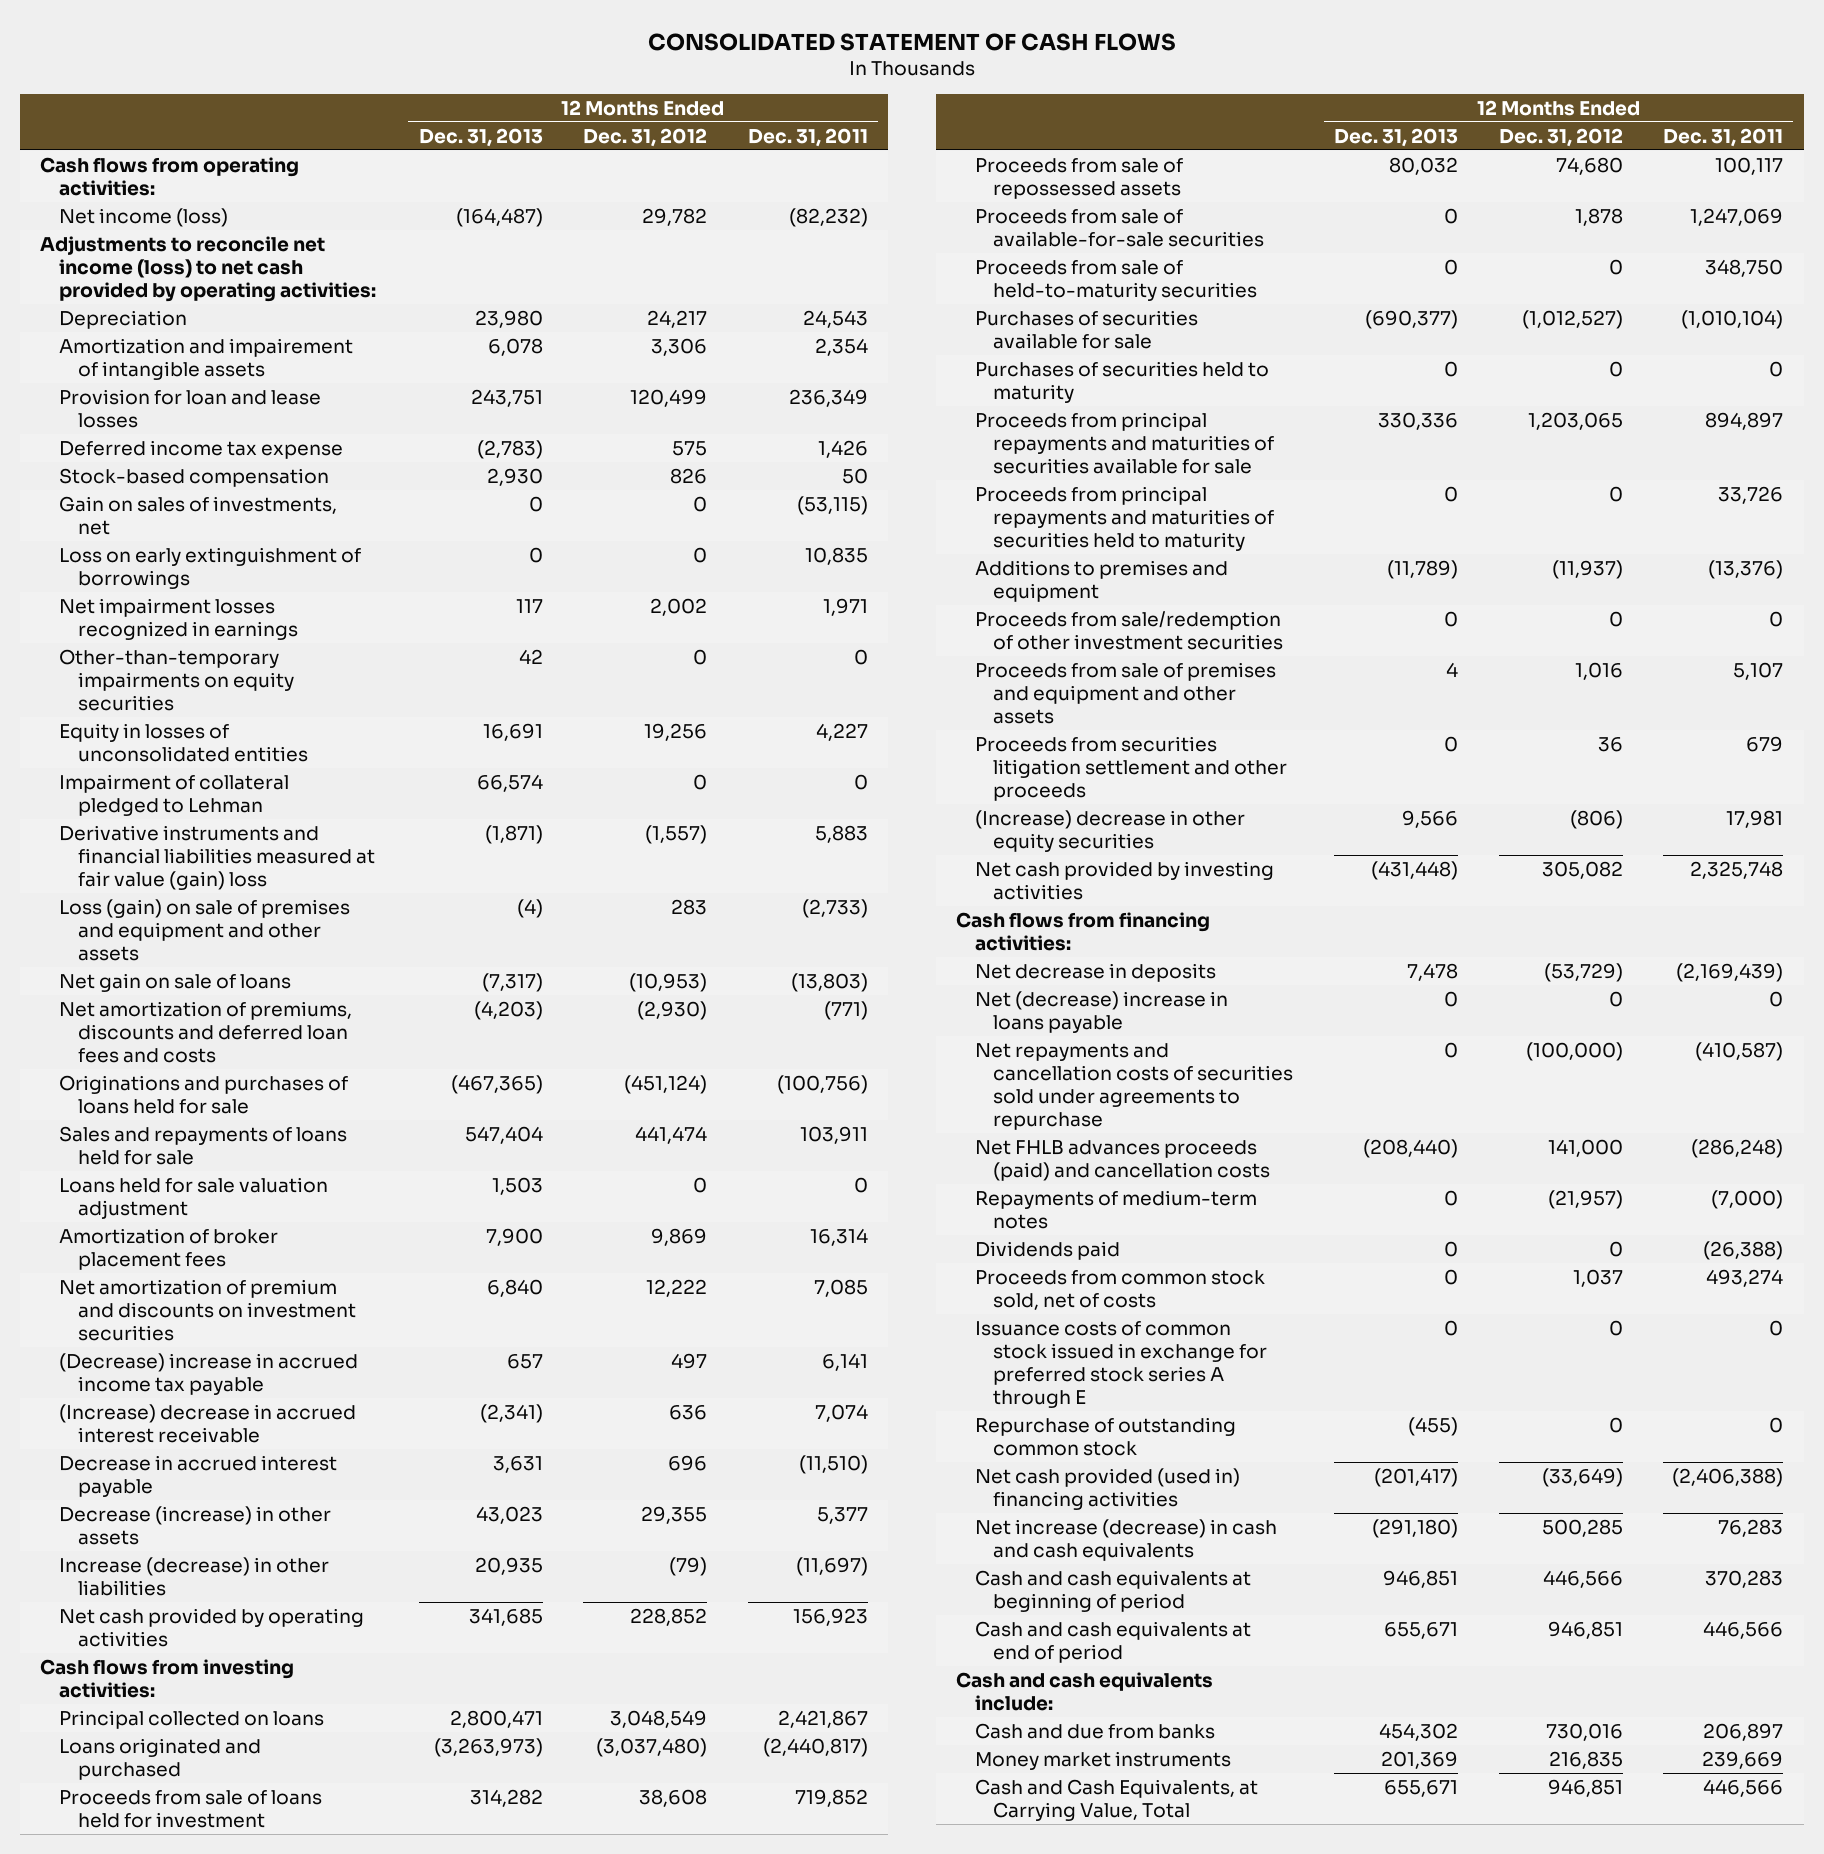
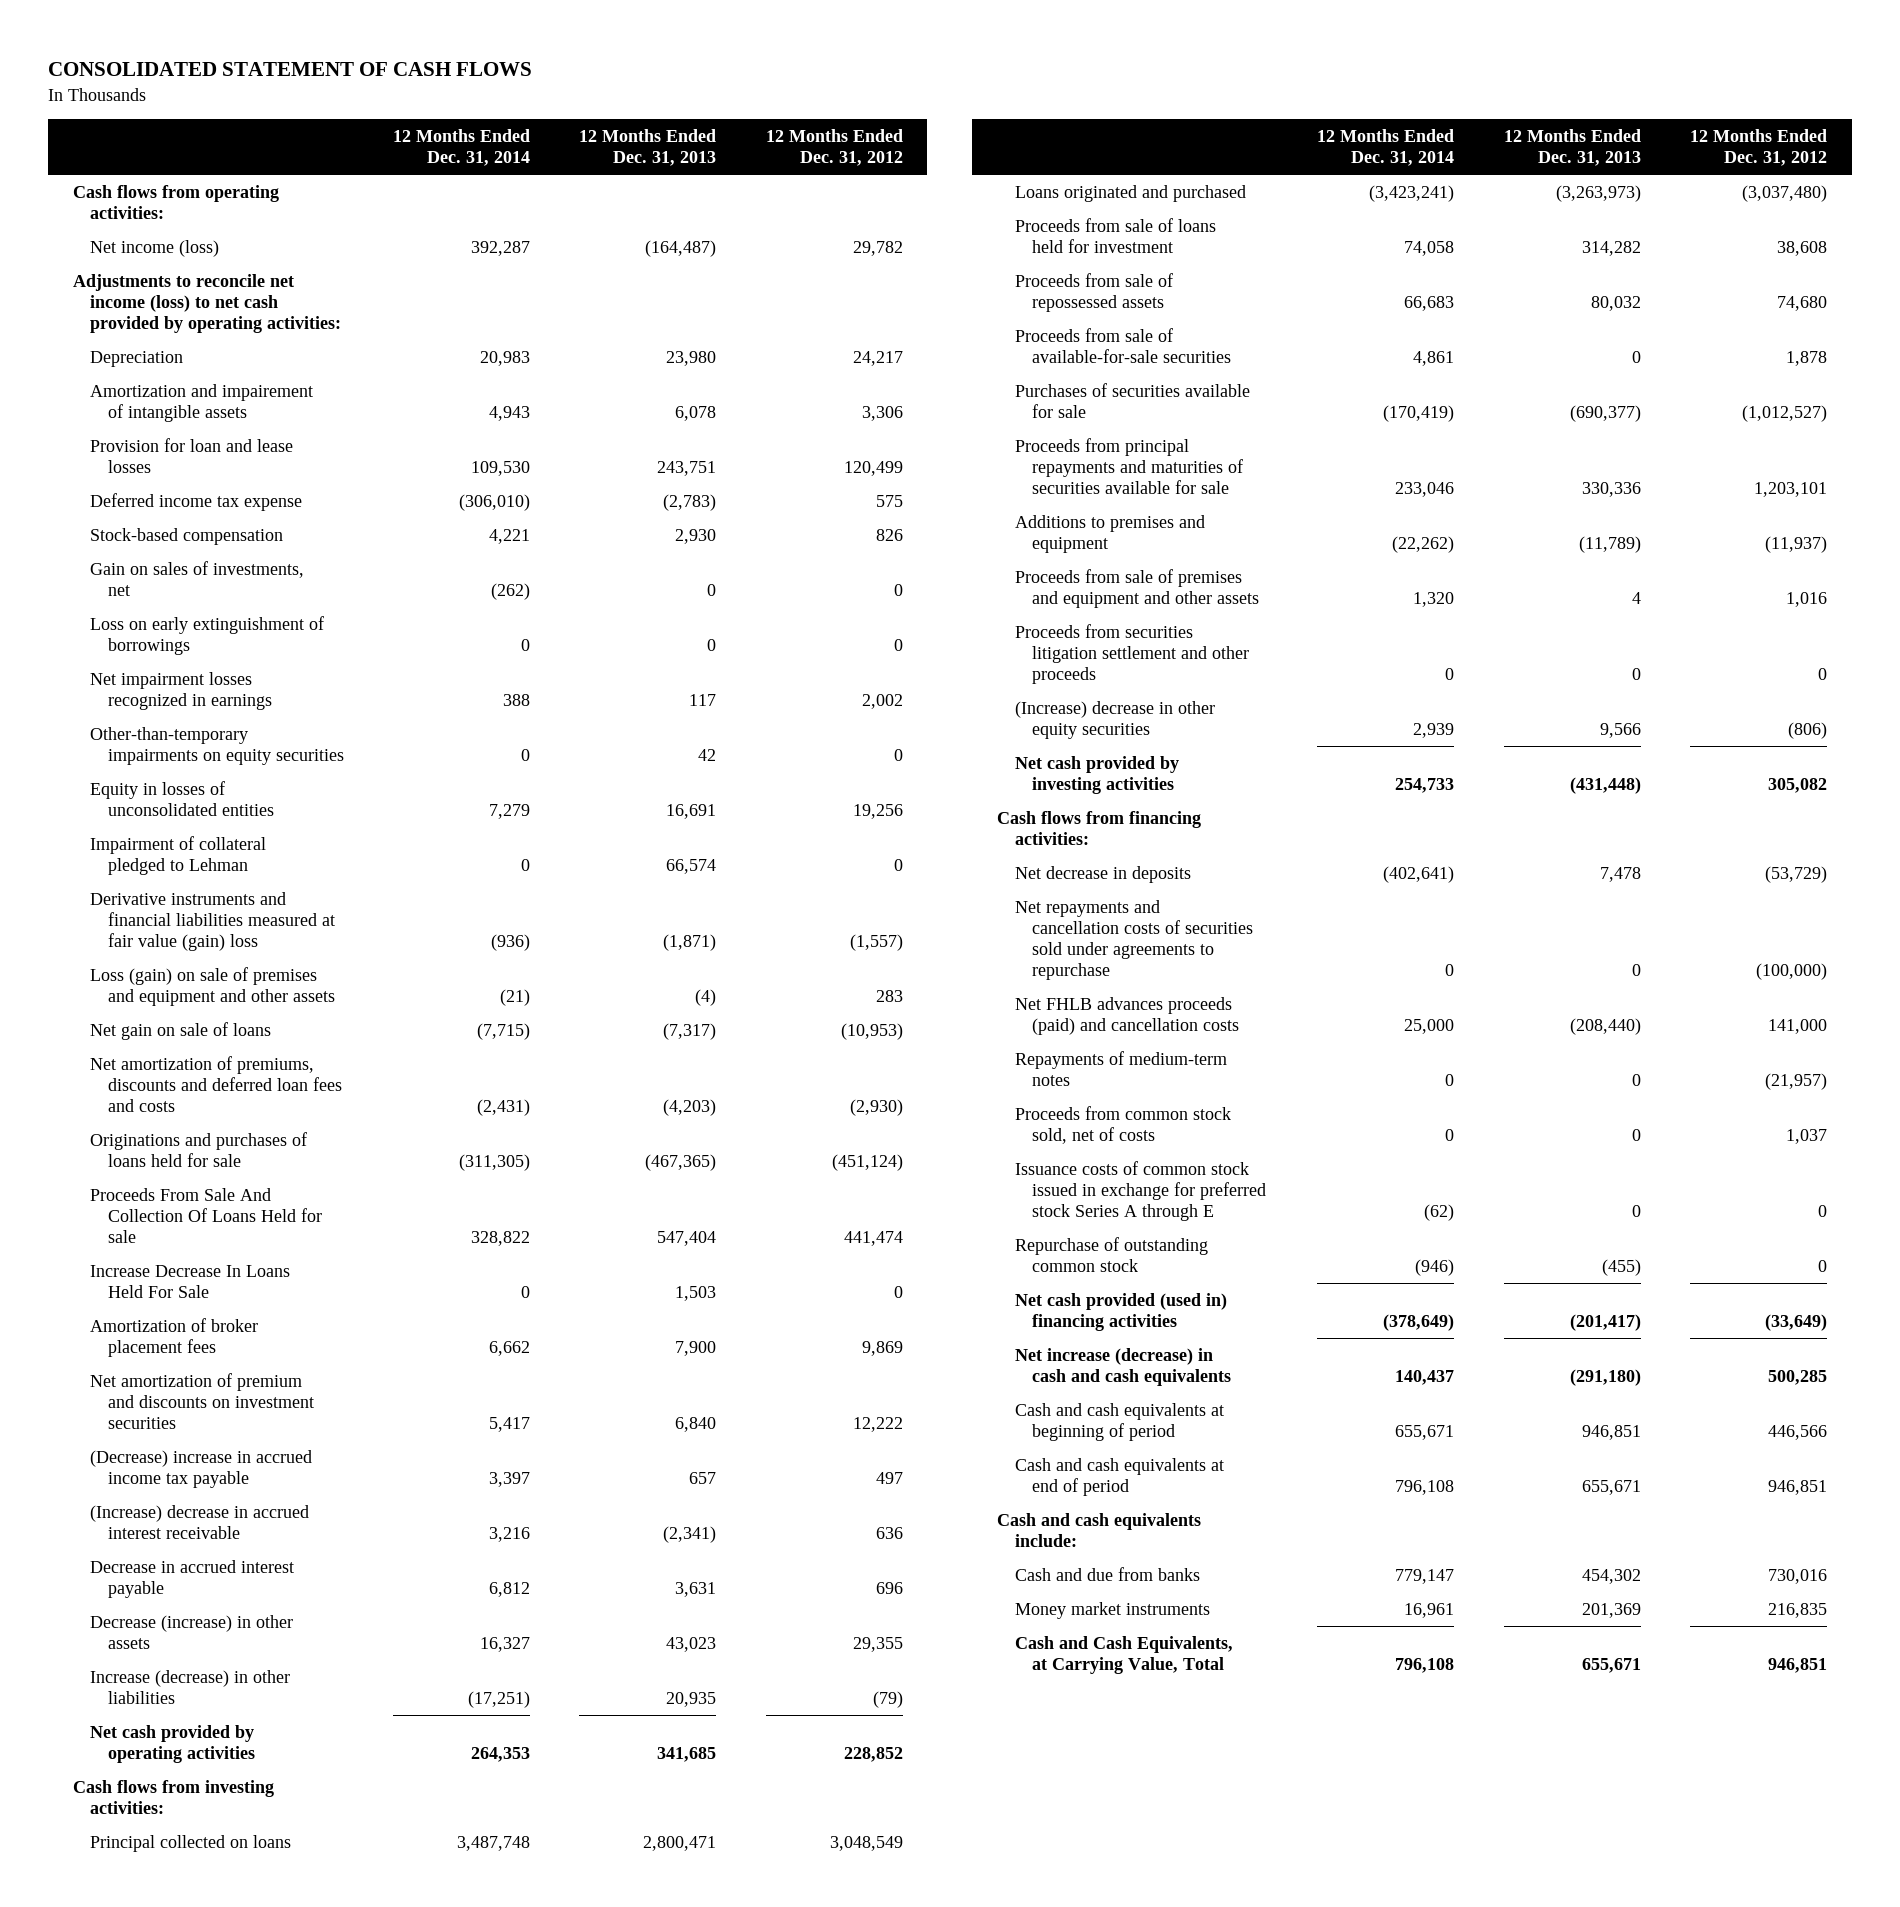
- | 12 Months Ended Dec. 31, 2013 | 12 Months Ended Dec. 31, 2012 | 12 Months Ended Dec. 31, 2011
+ | 12 Months Ended Dec. 31, 2014 | 12 Months Ended Dec. 31, 2013 | 12 Months Ended Dec. 31, 2012
- Sales and repayments of loans held for sale | 547,404 | 441,474 | 103,911
- Loans held for sale valuation adjustment | 1,503 | 0 | 0
+ Proceeds From Sale And Collection Of Loans Held for sale | 328,822 | 547,404 | 441,474
+ Increase Decrease In Loans Held For Sale | 0 | 1,503 | 0
- Proceeds from sale of held-to-maturity securities | 0 | 0 | 348,750
- Purchases of securities held to maturity | 0 | 0 | 0
- Proceeds from principal repayments and maturities of securities available for sale | 330,336 | 1,203,065 | 894,897
- Proceeds from principal repayments and maturities of securities held to maturity | 0 | 0 | 33,726
+ Proceeds from principal repayments and maturities of securities available for sale | 233,046 | 330,336 | 1,203,101
- Proceeds from sale/redemption of other investment securities | 0 | 0 | 0
- Proceeds from securities litigation settlement and other proceeds | 0 | 36 | 679
+ Proceeds from securities litigation settlement and other proceeds | 0 | 0 | 0
- Net (decrease) increase in loans payable | 0 | 0 | 0
- Dividends paid | 0 | 0 | (26,388)
- Issuance costs of common stock issued in exchange for preferred stock series A through E | 0 | 0 | 0
+ Issuance costs of common stock issued in exchange for preferred stock Series A through E | (62) | 0 | 0

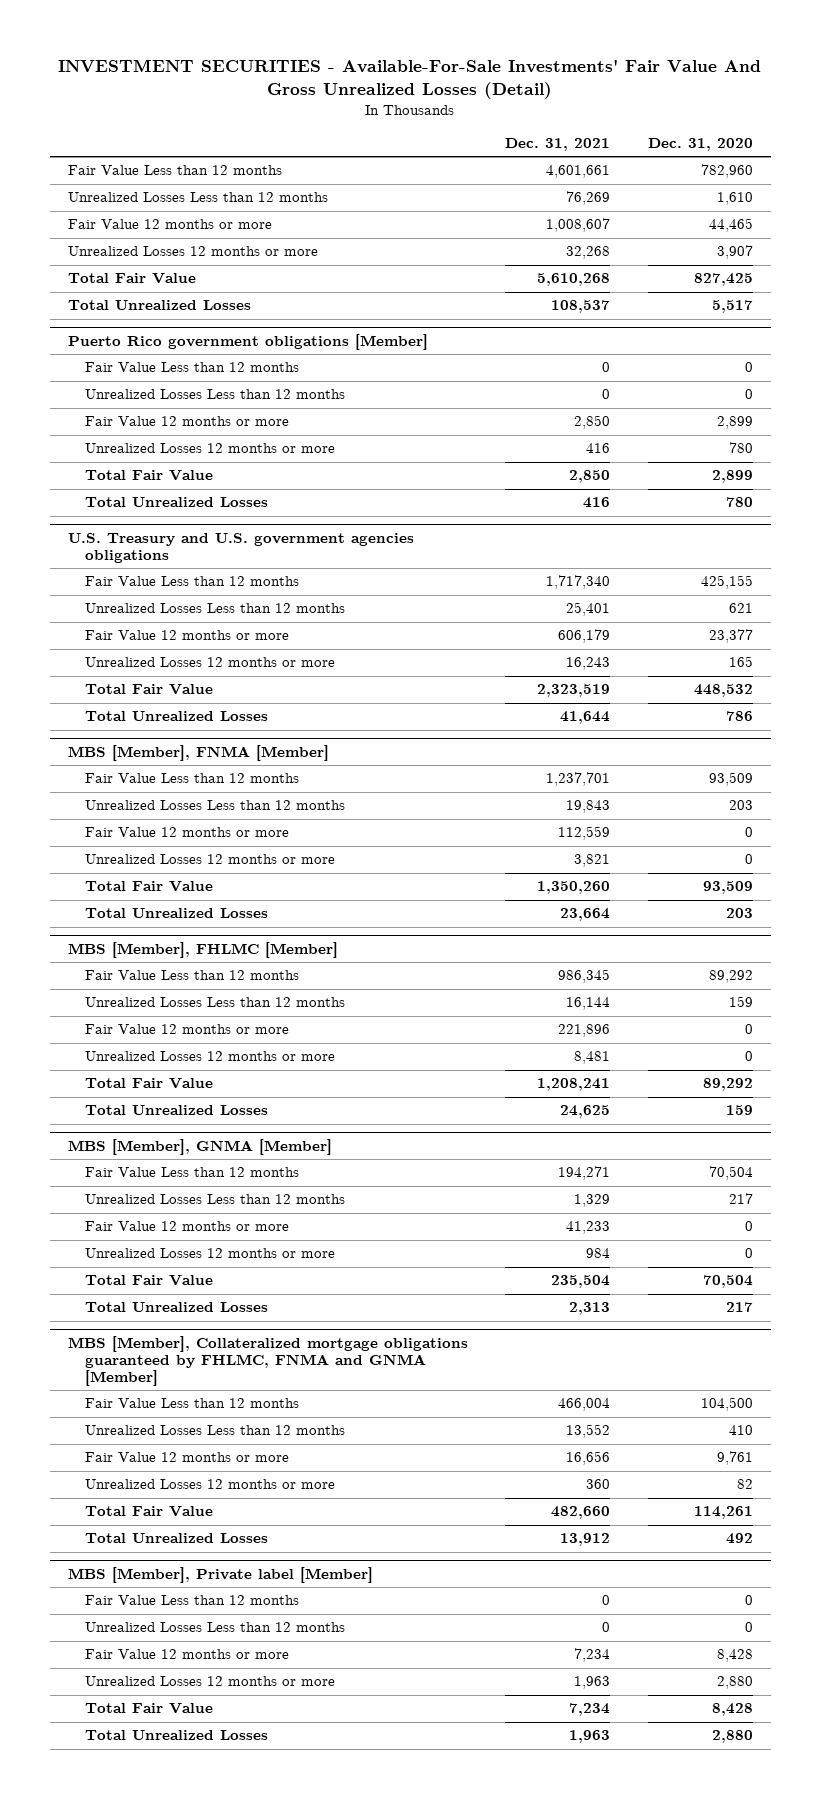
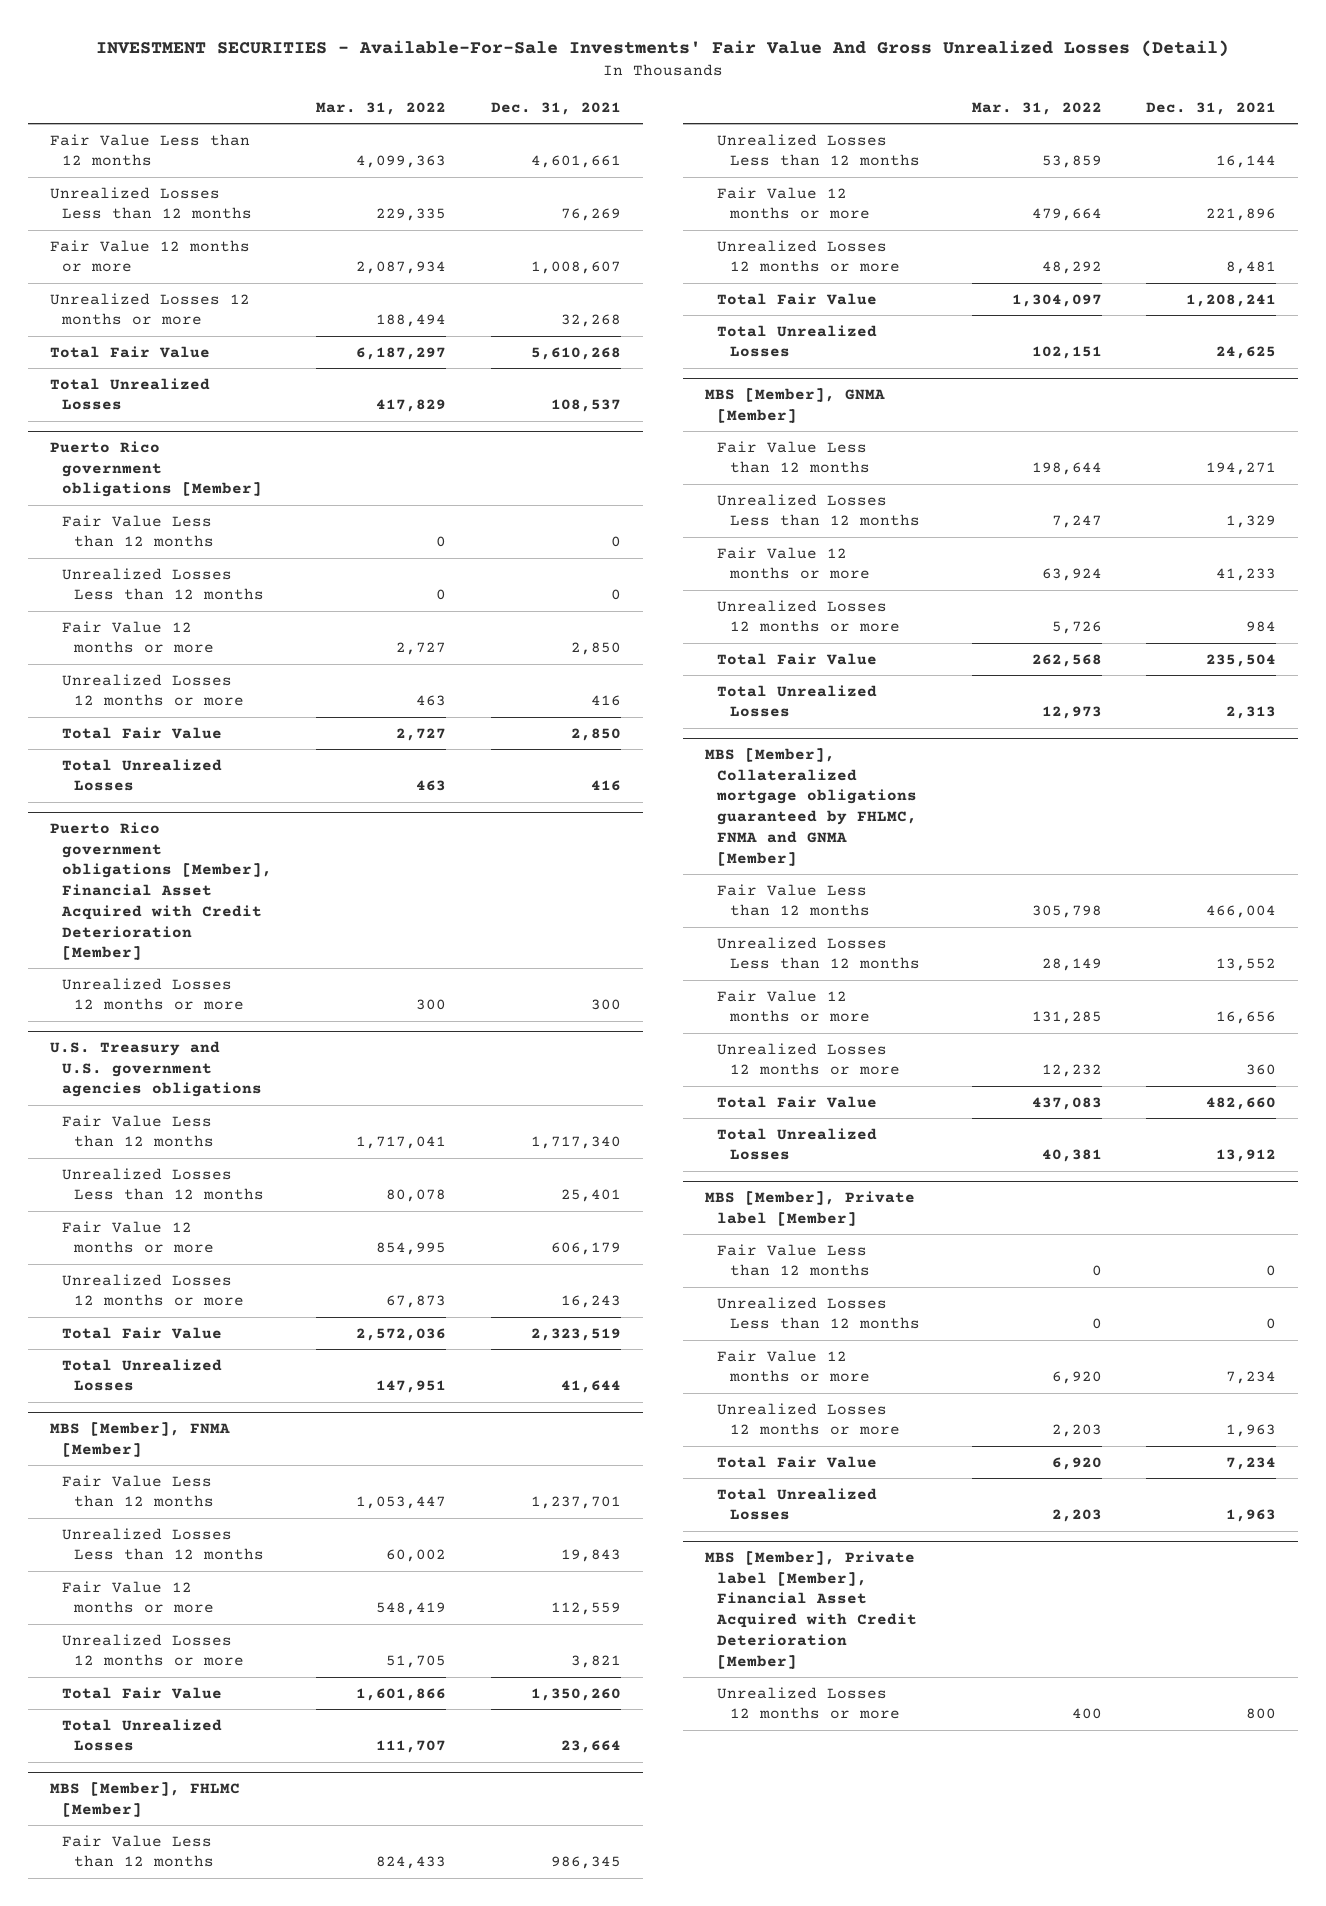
- | Dec. 31, 2021 | Dec. 31, 2020
+ | Mar. 31, 2022 | Dec. 31, 2021
+ Puerto Rico government obligations [Member], Financial Asset Acquired with Credit Deterioration [Member]
+ Unrealized Losses 12 months or more | 300 | 300
+ MBS [Member], Private label [Member], Financial Asset Acquired with Credit Deterioration [Member]
+ Unrealized Losses 12 months or more | 400 | 800

